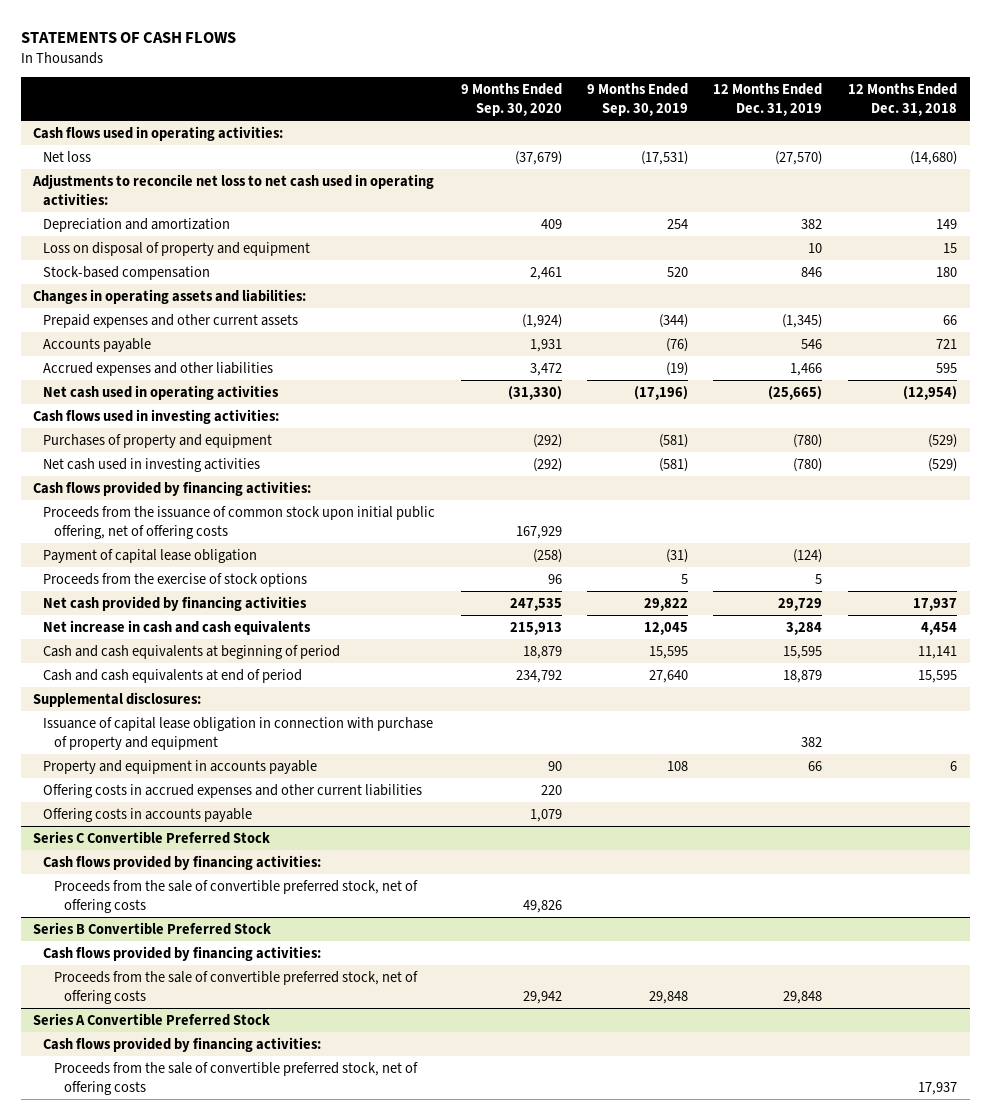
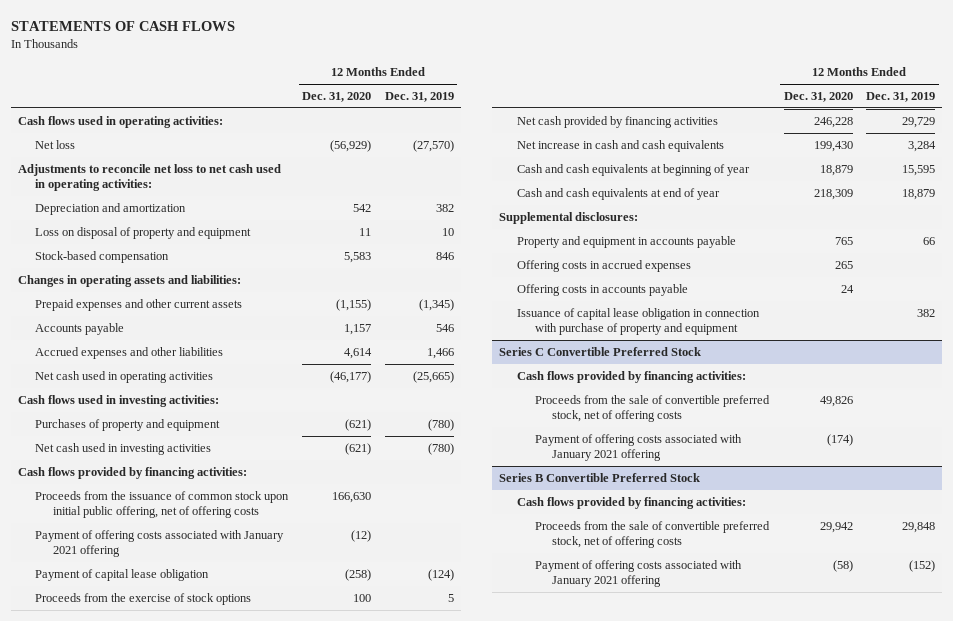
- | 9 Months Ended Sep. 30, 2020 | 9 Months Ended Sep. 30, 2019 | 12 Months Ended Dec. 31, 2019 | 12 Months Ended Dec. 31, 2018
+ | 12 Months Ended Dec. 31, 2020 | 12 Months Ended Dec. 31, 2019
+ Payment of offering costs associated with January 2021 offering | (12) |
- Cash and cash equivalents at beginning of period | 18,879 | 15,595 | 15,595 | 11,141
- Cash and cash equivalents at end of period | 234,792 | 27,640 | 18,879 | 15,595
+ Cash and cash equivalents at beginning of year | 18,879 | 15,595
+ Cash and cash equivalents at end of year | 218,309 | 18,879
- Offering costs in accrued expenses and other current liabilities | 220 | | |
+ Offering costs in accrued expenses | 265 |
moved down: Issuance of capital lease obligation in connection with purchase of property and equipment | | 382
@ Series C Convertible Preferred Stock
+ Payment of offering costs associated with January 2021 offering | (174) |
- Series A Convertible Preferred Stock
- Cash flows provided by financing activities:
- Proceeds from the sale of convertible preferred stock, net of offering costs | | | | 17,937
@ Series B Convertible Preferred Stock
+ Payment of offering costs associated with January 2021 offering | (58) | (152)

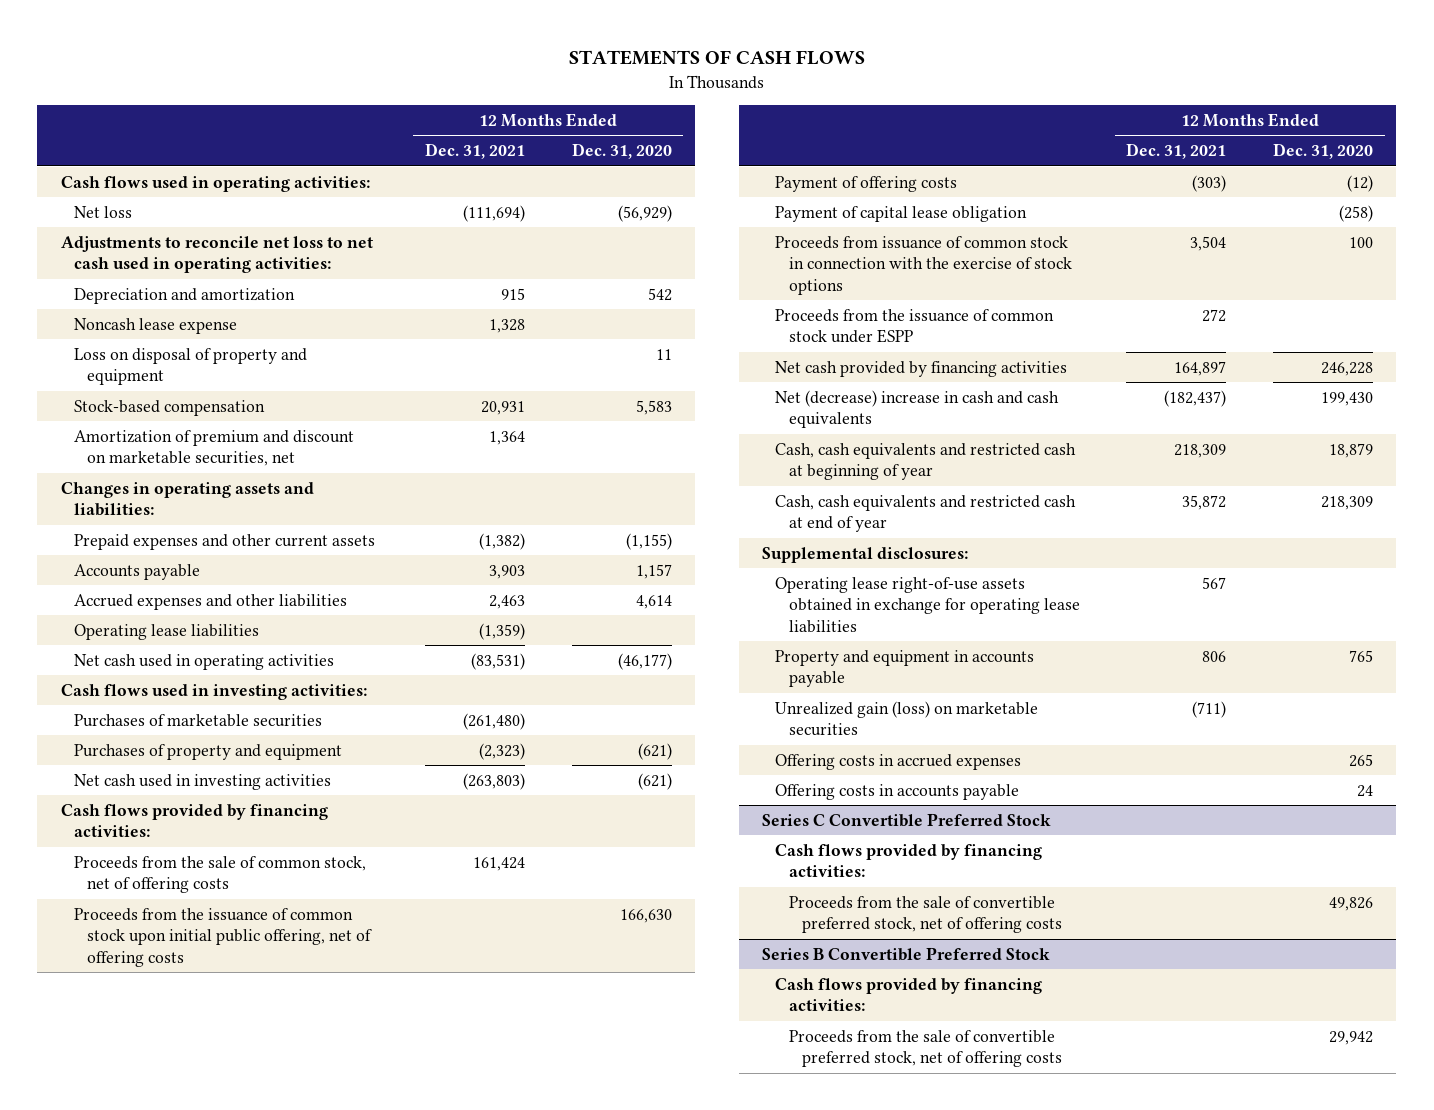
- | 12 Months Ended Dec. 31, 2020 | 12 Months Ended Dec. 31, 2019
+ | 12 Months Ended Dec. 31, 2021 | 12 Months Ended Dec. 31, 2020
+ Noncash lease expense | 1,328 |
+ Amortization of premium and discount on marketable securities, net | 1,364 |
+ Operating lease liabilities | (1,359) |
+ Purchases of marketable securities | (261,480) |
+ Proceeds from the sale of common stock, net of offering costs | 161,424 |
- Payment of offering costs associated with January 2021 offering | (12) |
+ Payment of offering costs | (303) | (12)
- Proceeds from the exercise of stock options | 100 | 5
+ Proceeds from issuance of common stock in connection with the exercise of stock options | 3,504 | 100
+ Proceeds from the issuance of common stock under ESPP | 272 |
- Net increase in cash and cash equivalents | 199,430 | 3,284
- Cash and cash equivalents at beginning of year | 18,879 | 15,595
- Cash and cash equivalents at end of year | 218,309 | 18,879
+ Net (decrease) increase in cash and cash equivalents | (182,437) | 199,430
+ Cash, cash equivalents and restricted cash at beginning of year | 218,309 | 18,879
+ Cash, cash equivalents and restricted cash at end of year | 35,872 | 218,309
+ Operating lease right-of-use assets obtained in exchange for operating lease liabilities | 567 |
+ Unrealized gain (loss) on marketable securities | (711) |
- Issuance of capital lease obligation in connection with purchase of property and equipment | | 382
@ Series C Convertible Preferred Stock
- Payment of offering costs associated with January 2021 offering | (174) |
@ Series B Convertible Preferred Stock
- Payment of offering costs associated with January 2021 offering | (58) | (152)

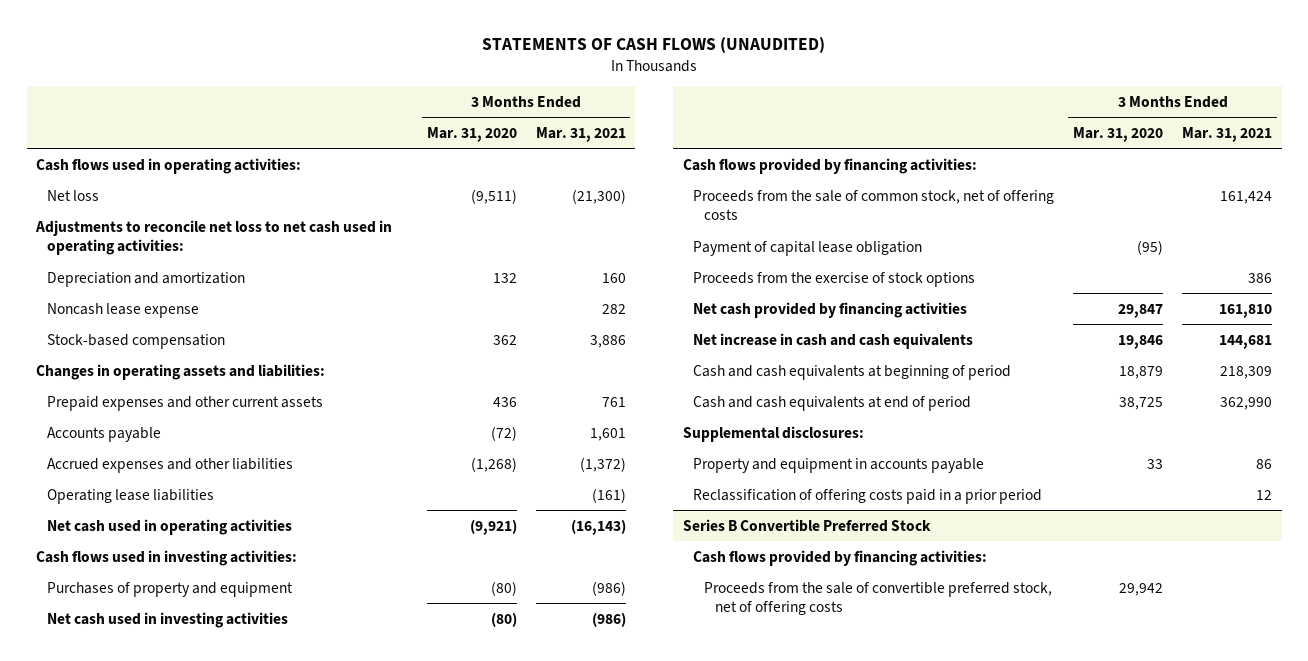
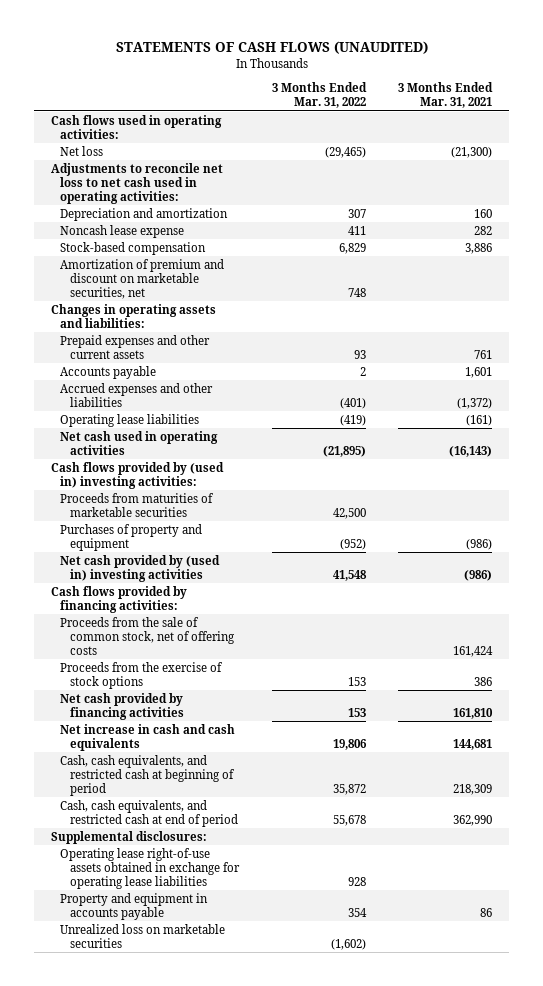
- | 3 Months Ended Mar. 31, 2020 | 3 Months Ended Mar. 31, 2021
+ | 3 Months Ended Mar. 31, 2022 | 3 Months Ended Mar. 31, 2021
+ Amortization of premium and discount on marketable securities, net | 748 |
- Cash flows used in investing activities:
+ Cash flows provided by (used in) investing activities:
+ Proceeds from maturities of marketable securities | 42,500 |
- Net cash used in investing activities | (80) | (986)
+ Net cash provided by (used in) investing activities | 41,548 | (986)
- Payment of capital lease obligation | (95) |
- Cash and cash equivalents at beginning of period | 18,879 | 218,309
- Cash and cash equivalents at end of period | 38,725 | 362,990
+ Cash, cash equivalents, and restricted cash at beginning of period | 35,872 | 218,309
+ Cash, cash equivalents, and restricted cash at end of period | 55,678 | 362,990
+ Operating lease right-of-use assets obtained in exchange for operating lease liabilities | 928 |
- Reclassification of offering costs paid in a prior period | | 12
- Series B Convertible Preferred Stock
- Cash flows provided by financing activities:
- Proceeds from the sale of convertible preferred stock, net of offering costs | 29,942 |
+ Unrealized loss on marketable securities | (1,602) |

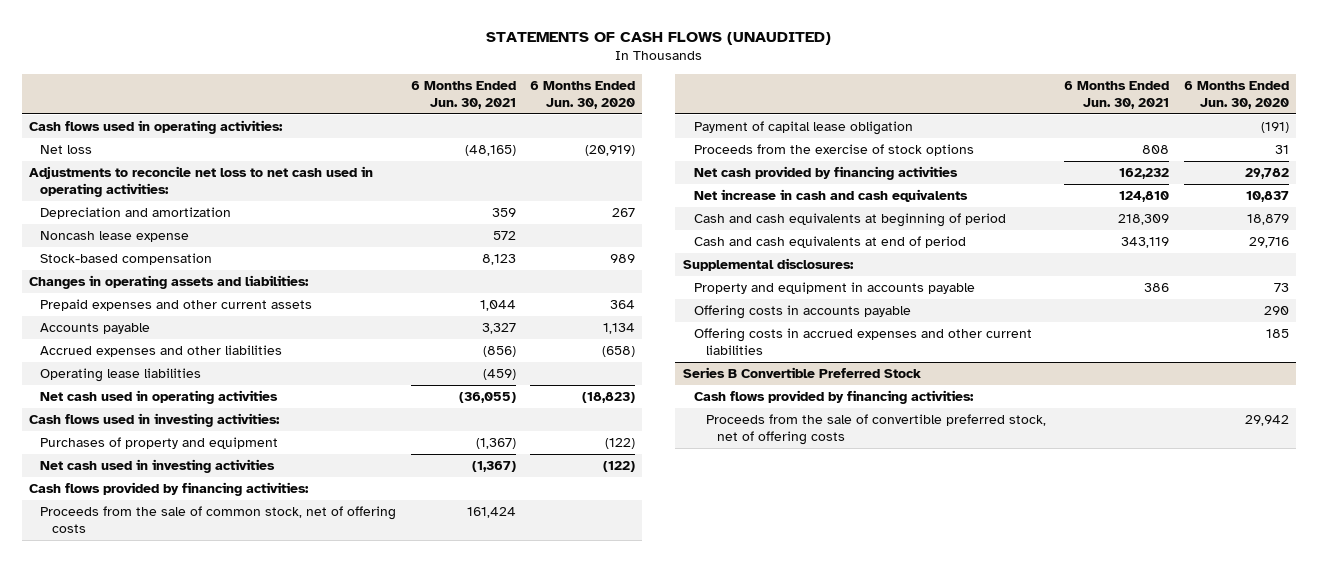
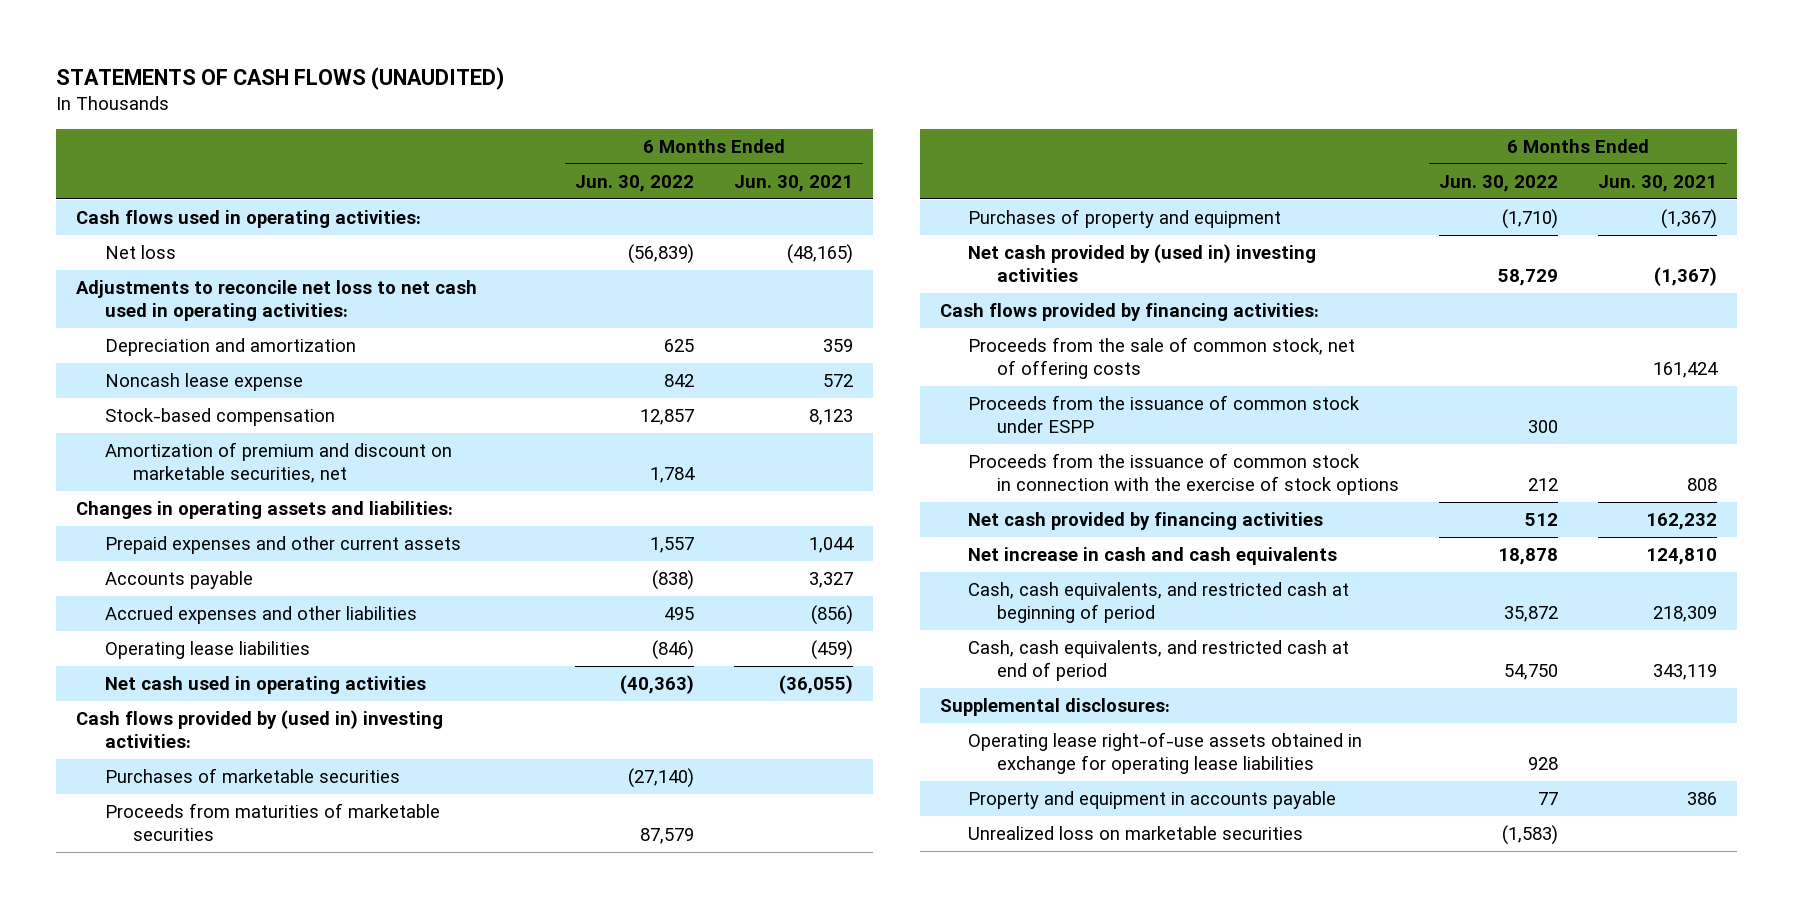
- | 6 Months Ended Jun. 30, 2021 | 6 Months Ended Jun. 30, 2020
+ | 6 Months Ended Jun. 30, 2022 | 6 Months Ended Jun. 30, 2021
+ Amortization of premium and discount on marketable securities, net | 1,784 |
- Cash flows used in investing activities:
+ Cash flows provided by (used in) investing activities:
+ Purchases of marketable securities | (27,140) |
+ Proceeds from maturities of marketable securities | 87,579 |
- Net cash used in investing activities | (1,367) | (122)
+ Net cash provided by (used in) investing activities | 58,729 | (1,367)
- Payment of capital lease obligation | | (191)
- Proceeds from the exercise of stock options | 808 | 31
+ Proceeds from the issuance of common stock under ESPP | 300 |
+ Proceeds from the issuance of common stock in connection with the exercise of stock options | 212 | 808
- Cash and cash equivalents at beginning of period | 218,309 | 18,879
- Cash and cash equivalents at end of period | 343,119 | 29,716
+ Cash, cash equivalents, and restricted cash at beginning of period | 35,872 | 218,309
+ Cash, cash equivalents, and restricted cash at end of period | 54,750 | 343,119
+ Operating lease right-of-use assets obtained in exchange for operating lease liabilities | 928 |
- Offering costs in accounts payable | | 290
- Offering costs in accrued expenses and other current liabilities | | 185
- Series B Convertible Preferred Stock
- Cash flows provided by financing activities:
- Proceeds from the sale of convertible preferred stock, net of offering costs | | 29,942
+ Unrealized loss on marketable securities | (1,583) |

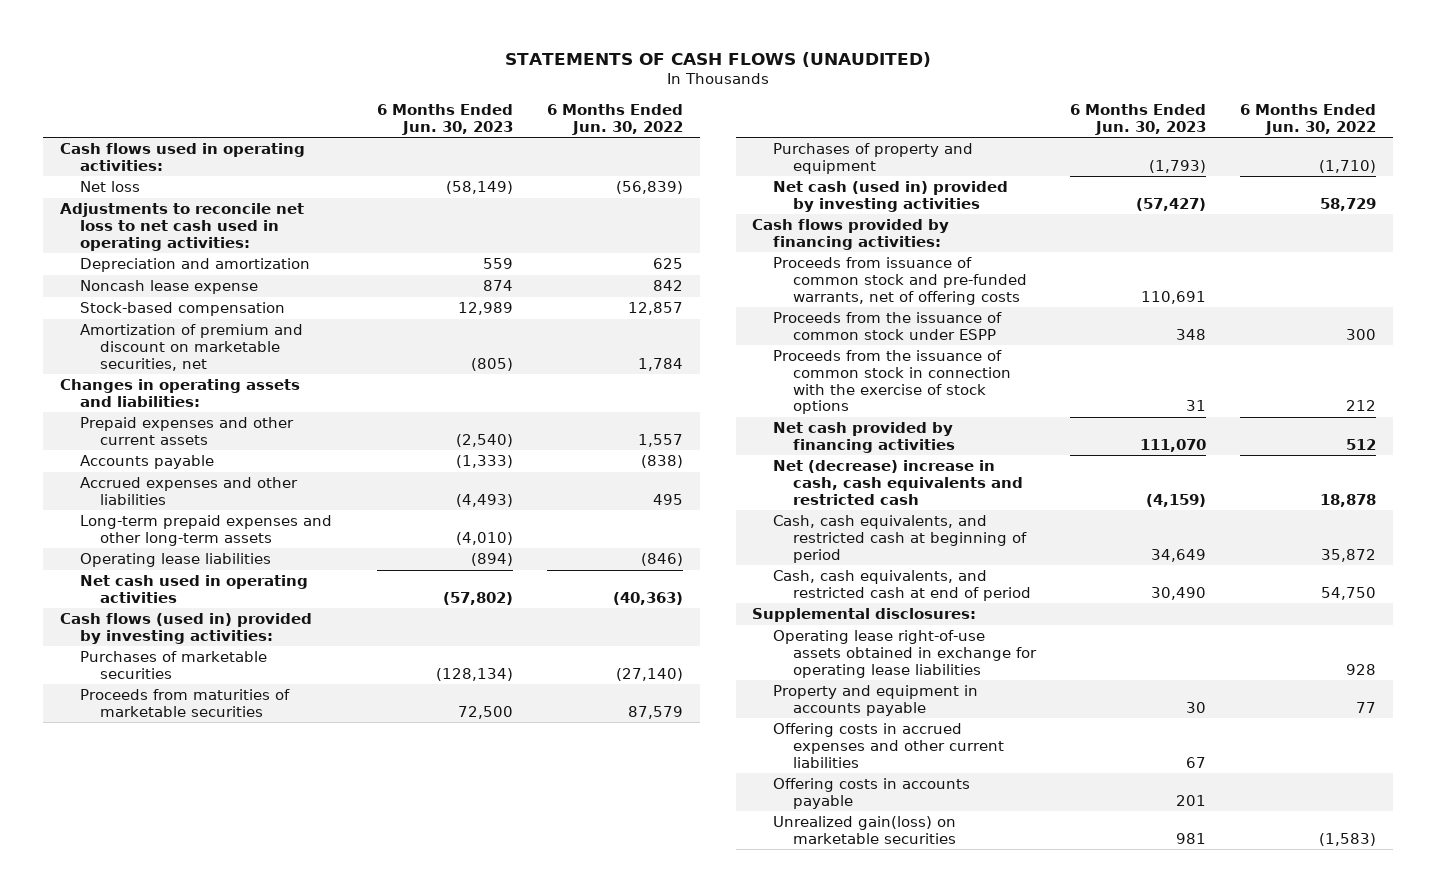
- | 6 Months Ended Jun. 30, 2022 | 6 Months Ended Jun. 30, 2021
+ | 6 Months Ended Jun. 30, 2023 | 6 Months Ended Jun. 30, 2022
+ Long-term prepaid expenses and other long-term assets | (4,010) |
- Cash flows provided by (used in) investing activities:
+ Cash flows (used in) provided by investing activities:
- Net cash provided by (used in) investing activities | 58,729 | (1,367)
+ Net cash (used in) provided by investing activities | (57,427) | 58,729
- Proceeds from the sale of common stock, net of offering costs | | 161,424
+ Proceeds from issuance of common stock and pre-funded warrants, net of offering costs | 110,691 |
- Net increase in cash and cash equivalents | 18,878 | 124,810
+ Net (decrease) increase in cash, cash equivalents and restricted cash | (4,159) | 18,878
- Unrealized loss on marketable securities | (1,583) |
+ Offering costs in accrued expenses and other current liabilities | 67 |
+ Offering costs in accounts payable | 201 |
+ Unrealized gain(loss) on marketable securities | 981 | (1,583)

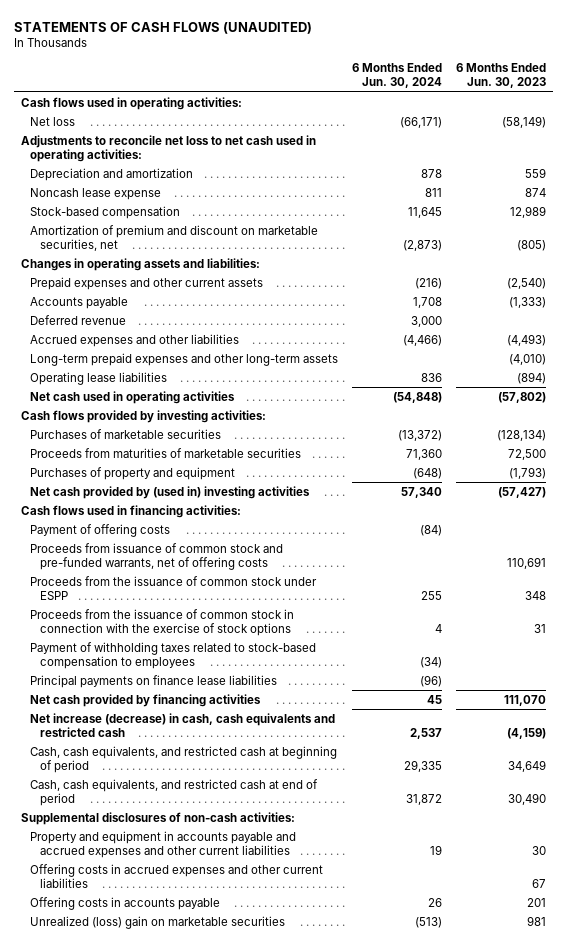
- | 6 Months Ended Jun. 30, 2023 | 6 Months Ended Jun. 30, 2022
+ | 6 Months Ended Jun. 30, 2024 | 6 Months Ended Jun. 30, 2023
+ Deferred revenue | 3,000 |
- Cash flows (used in) provided by investing activities:
+ Cash flows provided by investing activities:
- Net cash (used in) provided by investing activities | (57,427) | 58,729
- Cash flows provided by financing activities:
+ Net cash provided by (used in) investing activities | 57,340 | (57,427)
+ Cash flows used in financing activities:
+ Payment of offering costs | (84) |
+ Payment of withholding taxes related to stock-based compensation to employees | (34) |
+ Principal payments on finance lease liabilities | (96) |
- Net (decrease) increase in cash, cash equivalents and restricted cash | (4,159) | 18,878
+ Net increase (decrease) in cash, cash equivalents and restricted cash | 2,537 | (4,159)
- Supplemental disclosures:
- Operating lease right-of-use assets obtained in exchange for operating lease liabilities | | 928
- Property and equipment in accounts payable | 30 | 77
+ Supplemental disclosures of non-cash activities:
+ Property and equipment in accounts payable and accrued expenses and other current liabilities | 19 | 30
- Unrealized gain(loss) on marketable securities | 981 | (1,583)
+ Unrealized (loss) gain on marketable securities | (513) | 981

